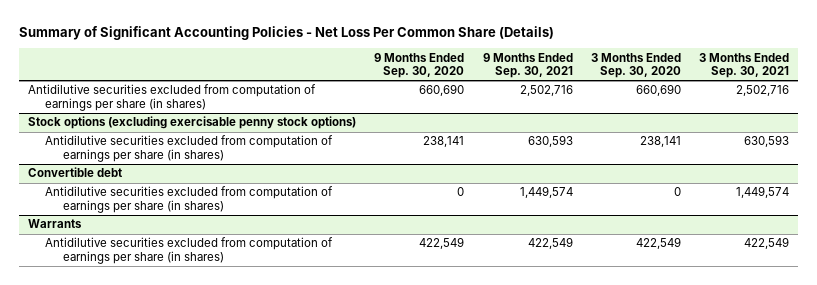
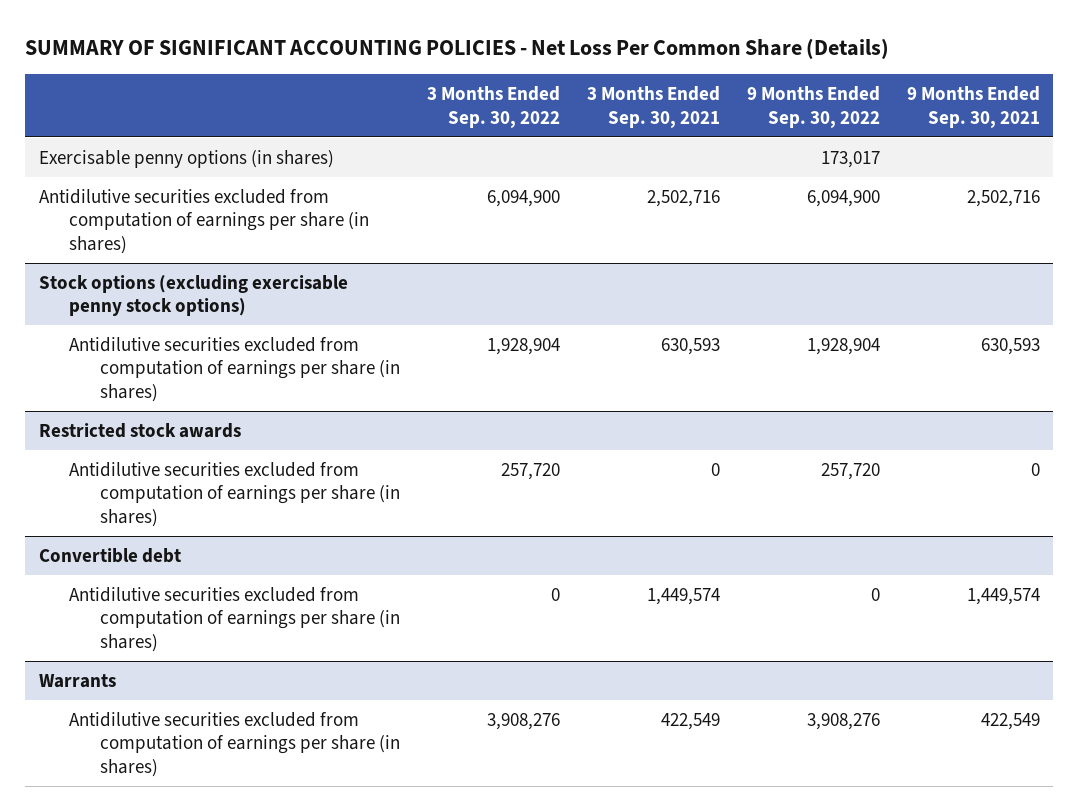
- Summary of Significant Accounting Policies - Net Loss Per Common Share (Details)
+ SUMMARY OF SIGNIFICANT ACCOUNTING POLICIES - Net Loss Per Common Share (Details)
- | 9 Months Ended Sep. 30, 2020 | 9 Months Ended Sep. 30, 2021 | 3 Months Ended Sep. 30, 2020 | 3 Months Ended Sep. 30, 2021
+ | 3 Months Ended Sep. 30, 2022 | 3 Months Ended Sep. 30, 2021 | 9 Months Ended Sep. 30, 2022 | 9 Months Ended Sep. 30, 2021
+ Exercisable penny options (in shares) | | | 173,017 |
+ Restricted stock awards
+ Antidilutive securities excluded from computation of earnings per share (in shares) | 257,720 | 0 | 257,720 | 0

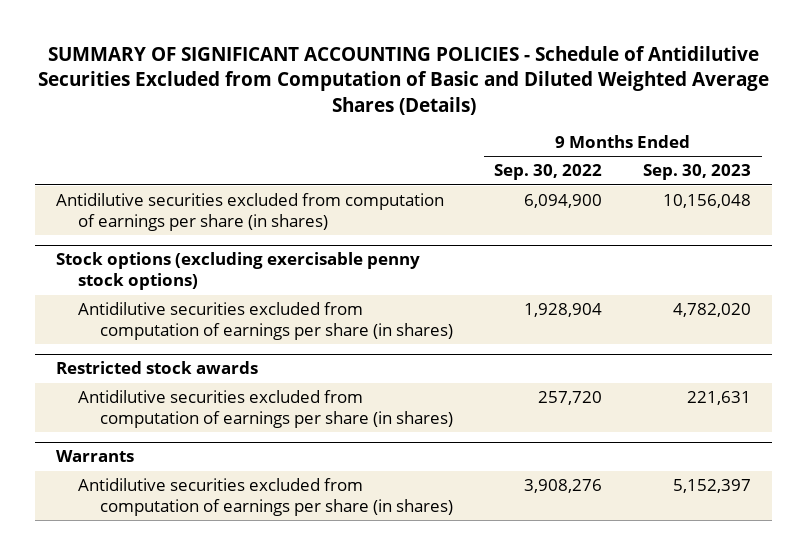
- SUMMARY OF SIGNIFICANT ACCOUNTING POLICIES - Net Loss Per Common Share (Details)
+ SUMMARY OF SIGNIFICANT ACCOUNTING POLICIES - Schedule of Antidilutive Securities Excluded from Computation of Basic and Diluted Weighted Average Shares (Details)
- | 3 Months Ended Sep. 30, 2022 | 3 Months Ended Sep. 30, 2021 | 9 Months Ended Sep. 30, 2022 | 9 Months Ended Sep. 30, 2021
+ | 9 Months Ended Sep. 30, 2022 | 9 Months Ended Sep. 30, 2023
- Exercisable penny options (in shares) | | | 173,017 |
- Convertible debt
- Antidilutive securities excluded from computation of earnings per share (in shares) | 0 | 1,449,574 | 0 | 1,449,574

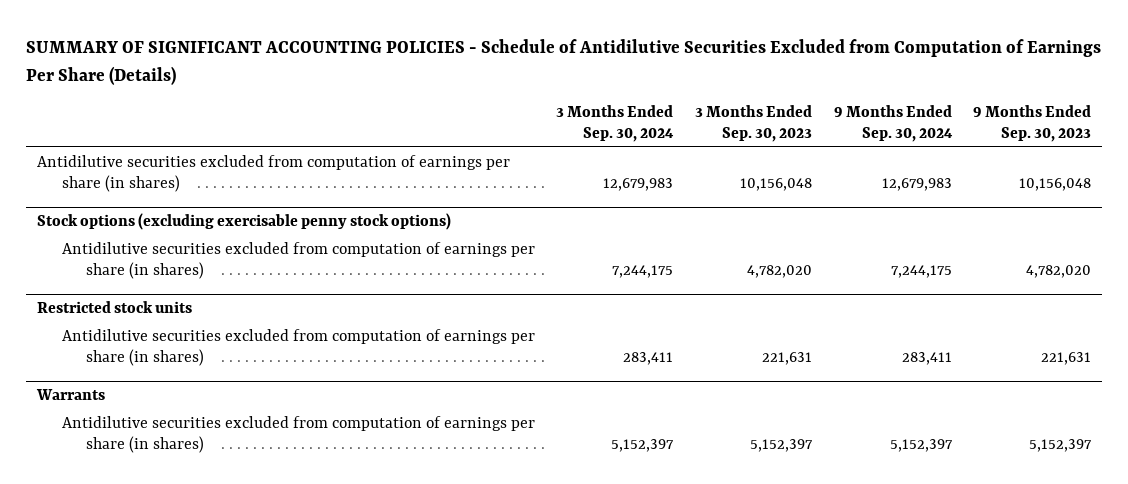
- SUMMARY OF SIGNIFICANT ACCOUNTING POLICIES - Schedule of Antidilutive Securities Excluded from Computation of Basic and Diluted Weighted Average Shares (Details)
+ SUMMARY OF SIGNIFICANT ACCOUNTING POLICIES - Schedule of Antidilutive Securities Excluded from Computation of Earnings Per Share (Details)
- | 9 Months Ended Sep. 30, 2022 | 9 Months Ended Sep. 30, 2023
+ | 3 Months Ended Sep. 30, 2024 | 3 Months Ended Sep. 30, 2023 | 9 Months Ended Sep. 30, 2024 | 9 Months Ended Sep. 30, 2023
- Restricted stock awards
+ Restricted stock units

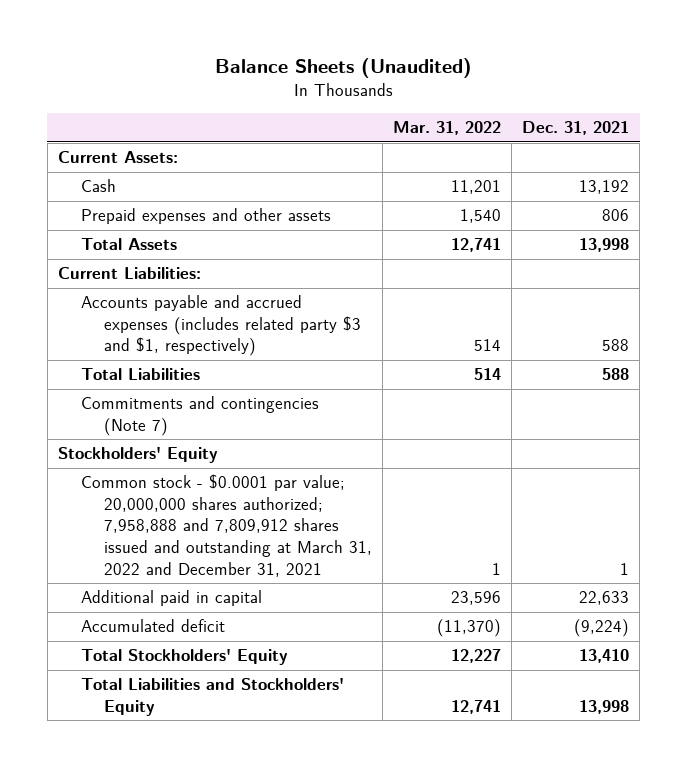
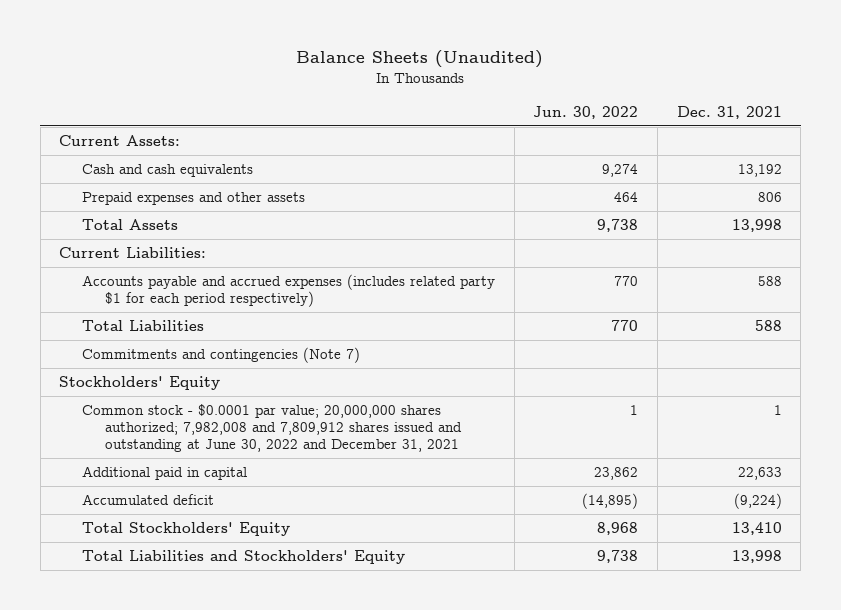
- | Mar. 31, 2022 | Dec. 31, 2021
+ | Jun. 30, 2022 | Dec. 31, 2021
- Cash | 11,201 | 13,192
+ Cash and cash equivalents | 9,274 | 13,192
- Accounts payable and accrued expenses (includes related party $3 and $1, respectively) | 514 | 588
+ Accounts payable and accrued expenses (includes related party $1 for each period respectively) | 770 | 588
- Common stock - $0.0001 par value; 20,000,000 shares authorized; 7,958,888 and 7,809,912 shares issued and outstanding at March 31, 2022 and December 31, 2021 | 1 | 1
+ Common stock - $0.0001 par value; 20,000,000 shares authorized; 7,982,008 and 7,809,912 shares issued and outstanding at June 30, 2022 and December 31, 2021 | 1 | 1

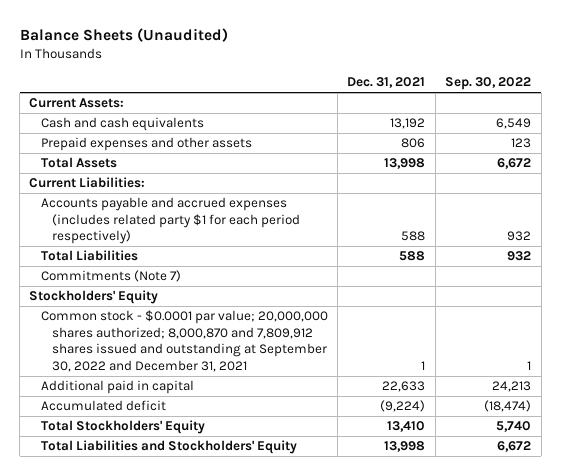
- | Jun. 30, 2022 | Dec. 31, 2021
+ | Dec. 31, 2021 | Sep. 30, 2022
- Commitments and contingencies (Note 7)
+ Commitments (Note 7)
- Common stock - $0.0001 par value; 20,000,000 shares authorized; 7,982,008 and 7,809,912 shares issued and outstanding at June 30, 2022 and December 31, 2021 | 1 | 1
+ Common stock - $0.0001 par value; 20,000,000 shares authorized; 8,000,870 and 7,809,912 shares issued and outstanding at September 30, 2022 and December 31, 2021 | 1 | 1

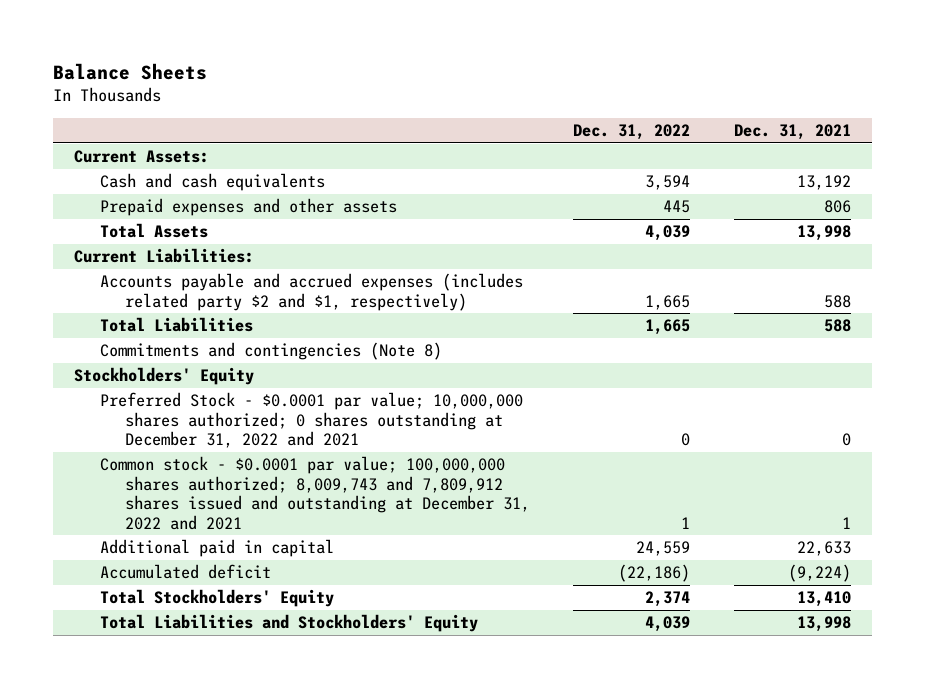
- Balance Sheets (Unaudited)
+ Balance Sheets
- | Dec. 31, 2021 | Sep. 30, 2022
+ | Dec. 31, 2022 | Dec. 31, 2021
- Accounts payable and accrued expenses (includes related party $1 for each period respectively) | 588 | 932
+ Accounts payable and accrued expenses (includes related party $2 and $1, respectively) | 1,665 | 588
- Commitments (Note 7)
+ Commitments and contingencies (Note 8)
- Common stock - $0.0001 par value; 20,000,000 shares authorized; 8,000,870 and 7,809,912 shares issued and outstanding at September 30, 2022 and December 31, 2021 | 1 | 1
+ Preferred Stock - $0.0001 par value; 10,000,000 shares authorized; 0 shares outstanding at December 31, 2022 and 2021 | 0 | 0
+ Common stock - $0.0001 par value; 100,000,000 shares authorized; 8,009,743 and 7,809,912 shares issued and outstanding at December 31, 2022 and 2021 | 1 | 1

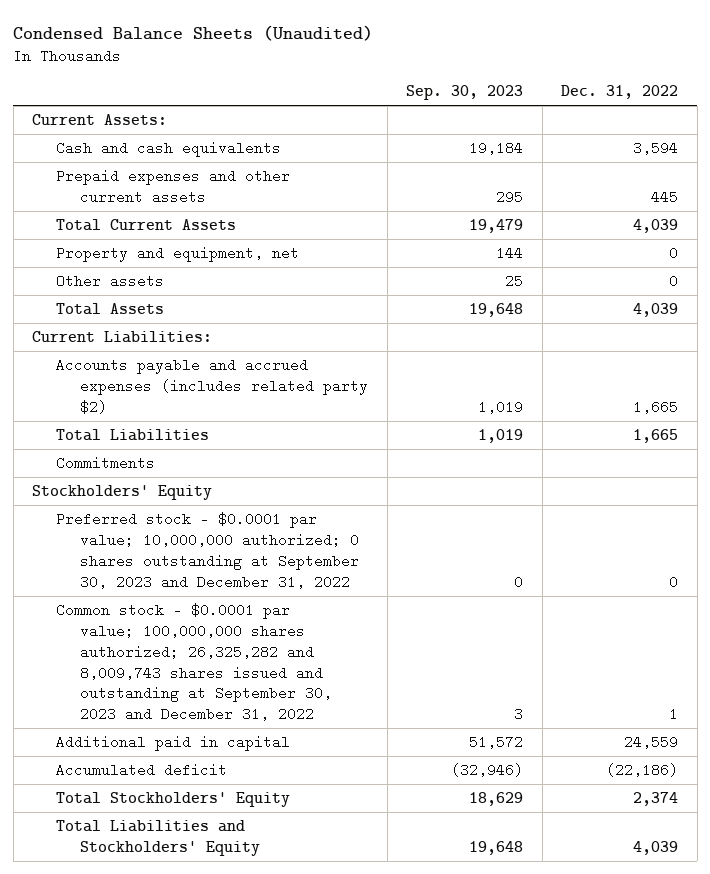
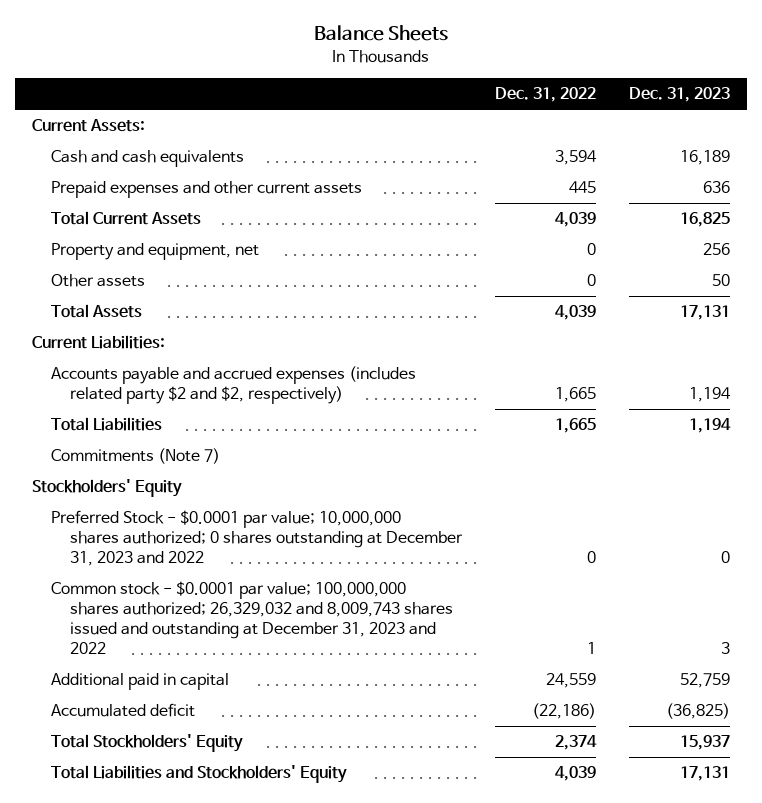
- Condensed Balance Sheets (Unaudited)
+ Balance Sheets
- | Sep. 30, 2023 | Dec. 31, 2022
+ | Dec. 31, 2022 | Dec. 31, 2023
- Accounts payable and accrued expenses (includes related party $2) | 1,019 | 1,665
+ Accounts payable and accrued expenses (includes related party $2 and $2, respectively) | 1,665 | 1,194
- Commitments
+ Commitments (Note 7)
- Preferred stock - $0.0001 par value; 10,000,000 authorized; 0 shares outstanding at September 30, 2023 and December 31, 2022 | 0 | 0
- Common stock - $0.0001 par value; 100,000,000 shares authorized; 26,325,282 and 8,009,743 shares issued and outstanding at September 30, 2023 and December 31, 2022 | 3 | 1
+ Preferred Stock - $0.0001 par value; 10,000,000 shares authorized; 0 shares outstanding at December 31, 2023 and 2022 | 0 | 0
+ Common stock - $0.0001 par value; 100,000,000 shares authorized; 26,329,032 and 8,009,743 shares issued and outstanding at December 31, 2023 and 2022 | 1 | 3

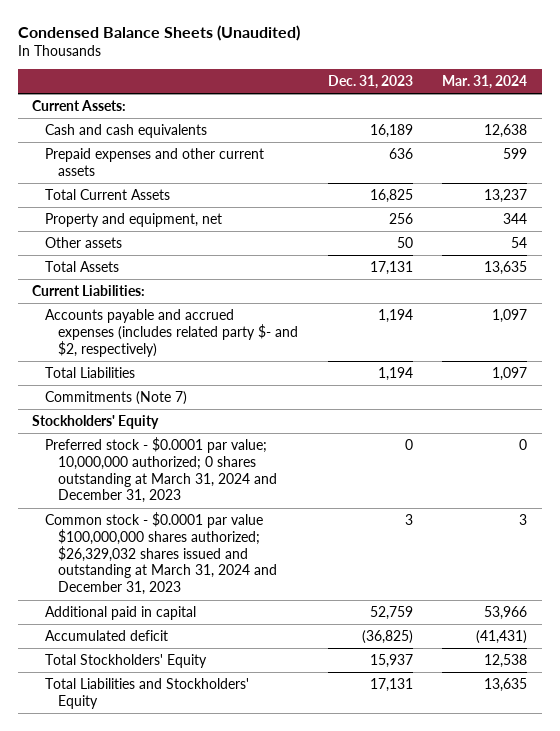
- Balance Sheets
+ Condensed Balance Sheets (Unaudited)
- | Dec. 31, 2022 | Dec. 31, 2023
+ | Dec. 31, 2023 | Mar. 31, 2024
- Accounts payable and accrued expenses (includes related party $2 and $2, respectively) | 1,665 | 1,194
+ Accounts payable and accrued expenses (includes related party $- and $2, respectively) | 1,194 | 1,097
- Preferred Stock - $0.0001 par value; 10,000,000 shares authorized; 0 shares outstanding at December 31, 2023 and 2022 | 0 | 0
- Common stock - $0.0001 par value; 100,000,000 shares authorized; 26,329,032 and 8,009,743 shares issued and outstanding at December 31, 2023 and 2022 | 1 | 3
+ Preferred stock - $0.0001 par value; 10,000,000 authorized; 0 shares outstanding at March 31, 2024 and December 31, 2023 | 0 | 0
+ Common stock - $0.0001 par value $100,000,000 shares authorized; $26,329,032 shares issued and outstanding at March 31, 2024 and December 31, 2023 | 3 | 3

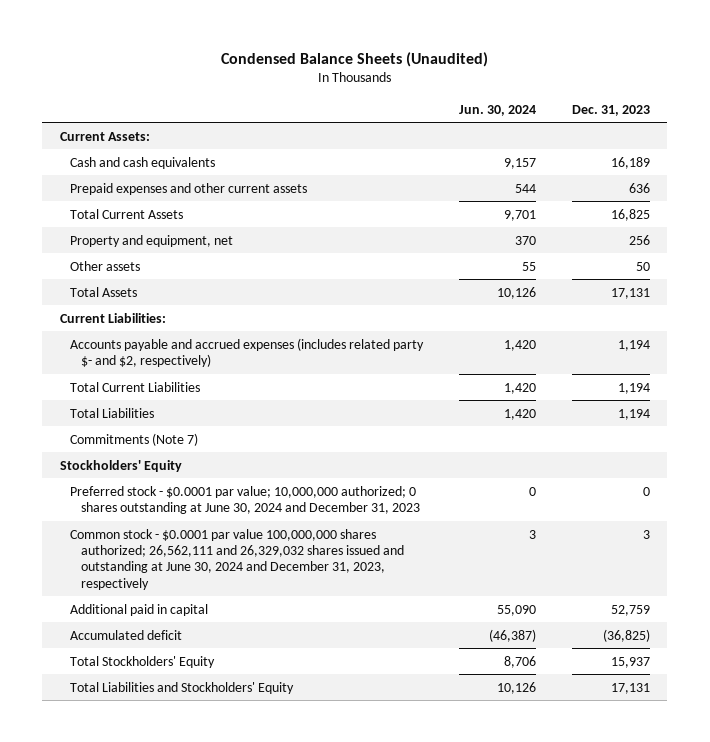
- | Dec. 31, 2023 | Mar. 31, 2024
+ | Jun. 30, 2024 | Dec. 31, 2023
+ Total Current Liabilities | 1,420 | 1,194
- Preferred stock - $0.0001 par value; 10,000,000 authorized; 0 shares outstanding at March 31, 2024 and December 31, 2023 | 0 | 0
- Common stock - $0.0001 par value $100,000,000 shares authorized; $26,329,032 shares issued and outstanding at March 31, 2024 and December 31, 2023 | 3 | 3
+ Preferred stock - $0.0001 par value; 10,000,000 authorized; 0 shares outstanding at June 30, 2024 and December 31, 2023 | 0 | 0
+ Common stock - $0.0001 par value 100,000,000 shares authorized; 26,562,111 and 26,329,032 shares issued and outstanding at June 30, 2024 and December 31, 2023, respectively | 3 | 3

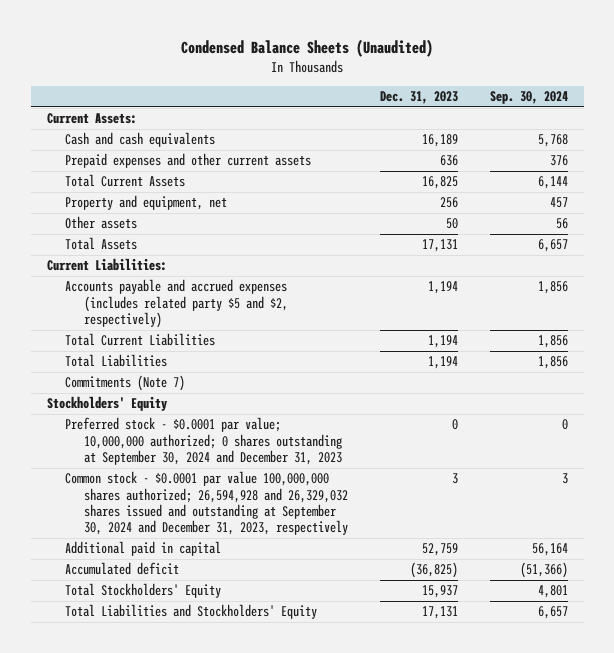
- | Jun. 30, 2024 | Dec. 31, 2023
+ | Dec. 31, 2023 | Sep. 30, 2024
- Accounts payable and accrued expenses (includes related party $- and $2, respectively) | 1,420 | 1,194
+ Accounts payable and accrued expenses (includes related party $5 and $2, respectively) | 1,194 | 1,856
- Preferred stock - $0.0001 par value; 10,000,000 authorized; 0 shares outstanding at June 30, 2024 and December 31, 2023 | 0 | 0
- Common stock - $0.0001 par value 100,000,000 shares authorized; 26,562,111 and 26,329,032 shares issued and outstanding at June 30, 2024 and December 31, 2023, respectively | 3 | 3
+ Preferred stock - $0.0001 par value; 10,000,000 authorized; 0 shares outstanding at September 30, 2024 and December 31, 2023 | 0 | 0
+ Common stock - $0.0001 par value 100,000,000 shares authorized; 26,594,928 and 26,329,032 shares issued and outstanding at September 30, 2024 and December 31, 2023, respectively | 3 | 3

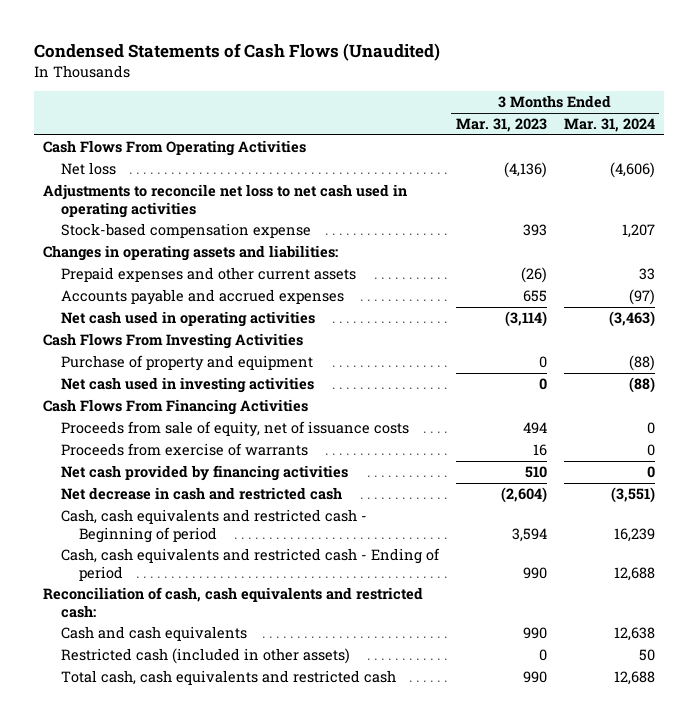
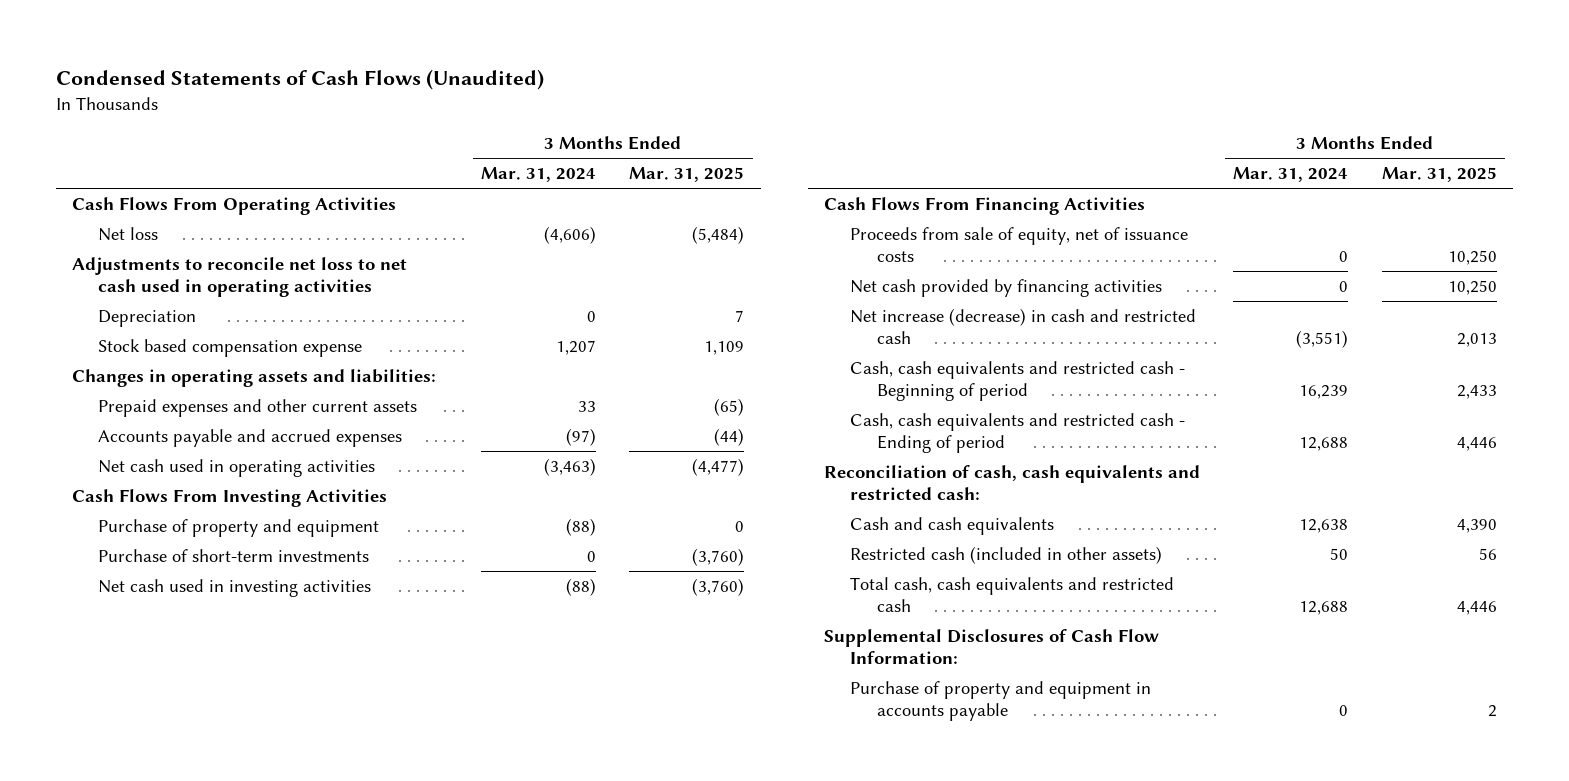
- | 3 Months Ended Mar. 31, 2023 | 3 Months Ended Mar. 31, 2024
+ | 3 Months Ended Mar. 31, 2024 | 3 Months Ended Mar. 31, 2025
- Stock-based compensation expense | 393 | 1,207
+ Depreciation | 0 | 7
+ Stock based compensation expense | 1,207 | 1,109
+ Purchase of short-term investments | 0 | (3,760)
- Proceeds from exercise of warrants | 16 | 0
- Net decrease in cash and restricted cash | (2,604) | (3,551)
+ Net increase (decrease) in cash and restricted cash | (3,551) | 2,013
+ Supplemental Disclosures of Cash Flow Information:
+ Purchase of property and equipment in accounts payable | 0 | 2

